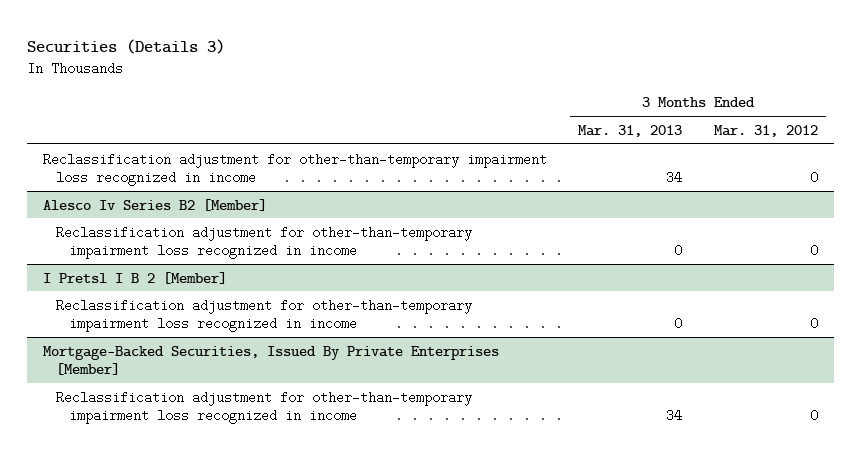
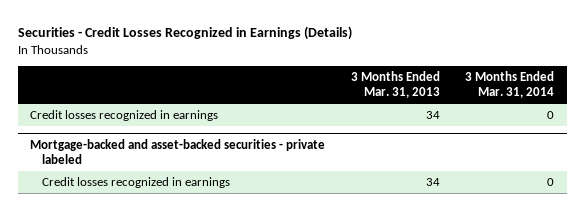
- Securities (Details 3)
+ Securities - Credit Losses Recognized in Earnings (Details)
- | 3 Months Ended Mar. 31, 2013 | 3 Months Ended Mar. 31, 2012
+ | 3 Months Ended Mar. 31, 2013 | 3 Months Ended Mar. 31, 2014
- Reclassification adjustment for other-than-temporary impairment loss recognized in income | 34 | 0
- Alesco Iv Series B2 [Member]
- Reclassification adjustment for other-than-temporary impairment loss recognized in income | 0 | 0
- I Pretsl I B 2 [Member]
- Reclassification adjustment for other-than-temporary impairment loss recognized in income | 0 | 0
- Mortgage-Backed Securities, Issued By Private Enterprises [Member]
- Reclassification adjustment for other-than-temporary impairment loss recognized in income | 34 | 0
+ Credit losses recognized in earnings | 34 | 0
+ Mortgage-backed and asset-backed securities - private labeled
+ Credit losses recognized in earnings | 34 | 0

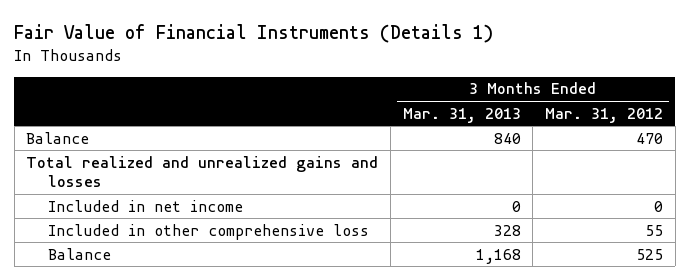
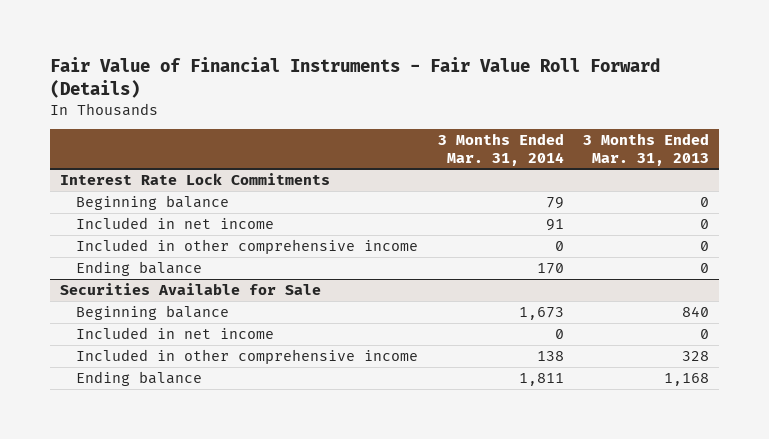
- Fair Value of Financial Instruments (Details 1)
+ Fair Value of Financial Instruments - Fair Value Roll Forward (Details)
- | 3 Months Ended Mar. 31, 2013 | 3 Months Ended Mar. 31, 2012
+ | 3 Months Ended Mar. 31, 2014 | 3 Months Ended Mar. 31, 2013
- Balance | 840 | 470
- Total realized and unrealized gains and losses
+ Interest Rate Lock Commitments
+ Beginning balance | 79 | 0
- Included in other comprehensive loss | 328 | 55
- Balance | 1,168 | 525
+ Included in other comprehensive income | 0 | 0
+ Ending balance | 170 | 0
+ Securities Available for Sale
+ Beginning balance | 1,673 | 840
+ Included in net income | 0 | 0
+ Included in other comprehensive income | 138 | 328
+ Ending balance | 1,811 | 1,168

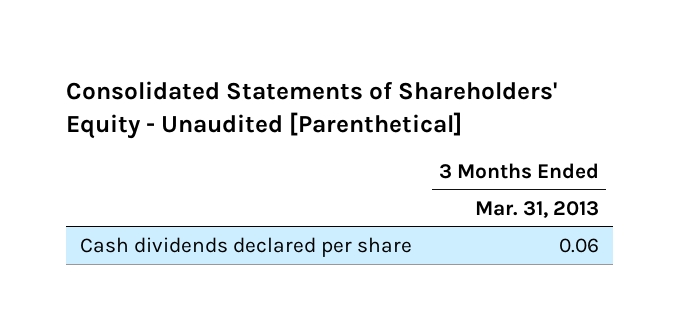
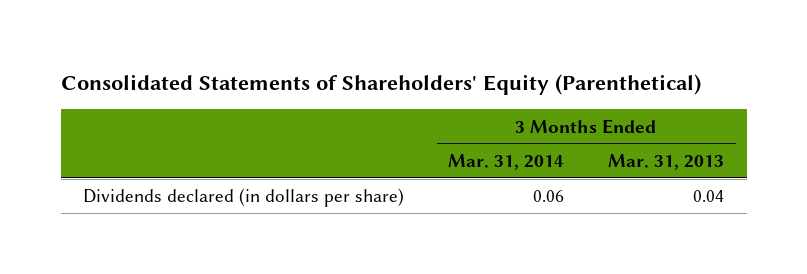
- Consolidated Statements of Shareholders' Equity - Unaudited [Parenthetical]
+ Consolidated Statements of Shareholders' Equity (Parenthetical)
- | 3 Months Ended Mar. 31, 2013
+ | 3 Months Ended Mar. 31, 2014 | 3 Months Ended Mar. 31, 2013
- Cash dividends declared per share | 0.06
+ Dividends declared (in dollars per share) | 0.06 | 0.04

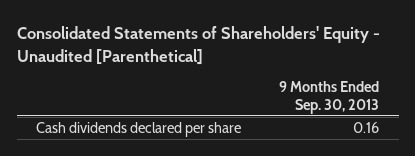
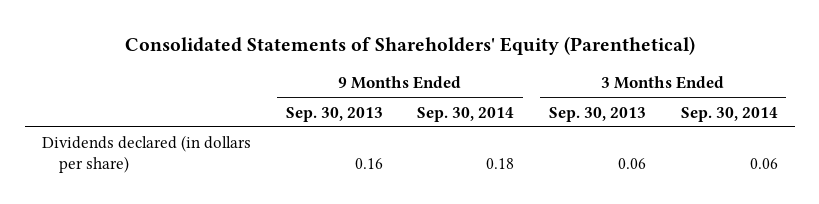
- Consolidated Statements of Shareholders' Equity - Unaudited [Parenthetical]
+ Consolidated Statements of Shareholders' Equity (Parenthetical)
- | 9 Months Ended Sep. 30, 2013
+ | 9 Months Ended Sep. 30, 2013 | 9 Months Ended Sep. 30, 2014 | 3 Months Ended Sep. 30, 2013 | 3 Months Ended Sep. 30, 2014
- Cash dividends declared per share | 0.16
+ Dividends declared (in dollars per share) | 0.16 | 0.18 | 0.06 | 0.06

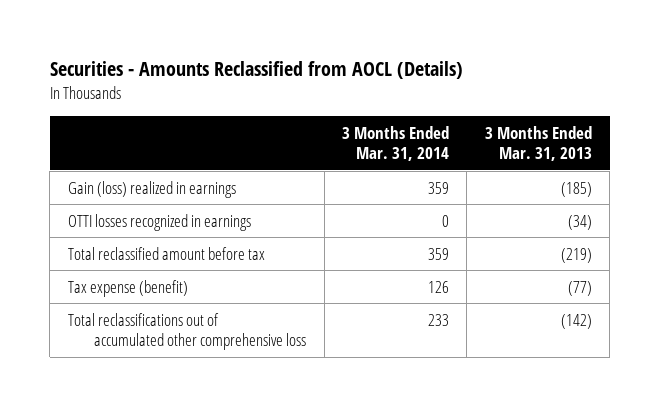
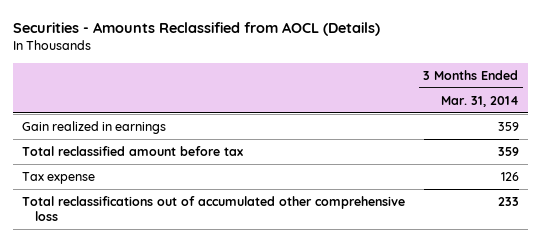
- | 3 Months Ended Mar. 31, 2014 | 3 Months Ended Mar. 31, 2013
+ | 3 Months Ended Mar. 31, 2014
- Gain (loss) realized in earnings | 359 | (185)
- OTTI losses recognized in earnings | 0 | (34)
+ Gain realized in earnings | 359
- Tax expense (benefit) | 126 | (77)
+ Tax expense | 126

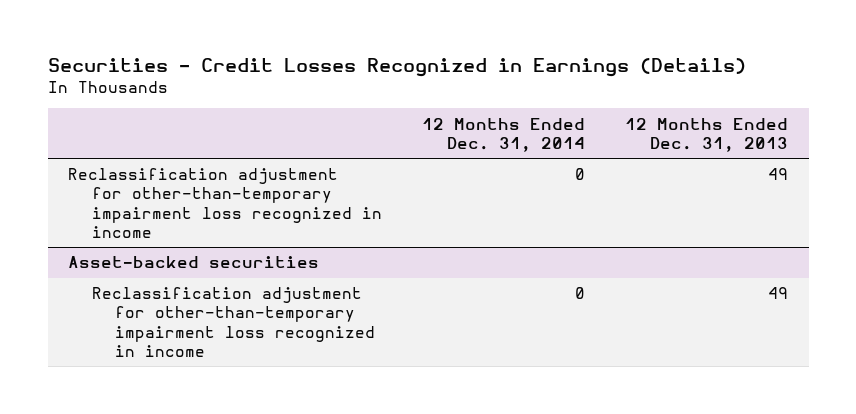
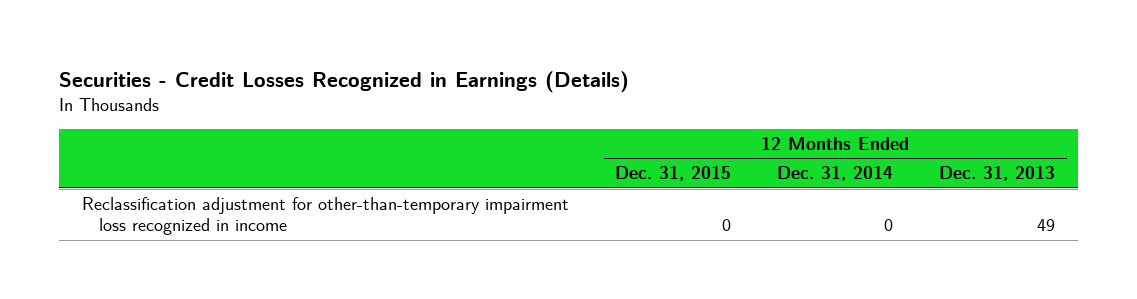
- | 12 Months Ended Dec. 31, 2014 | 12 Months Ended Dec. 31, 2013
+ | 12 Months Ended Dec. 31, 2015 | 12 Months Ended Dec. 31, 2014 | 12 Months Ended Dec. 31, 2013
- Asset-backed securities
- Reclassification adjustment for other-than-temporary impairment loss recognized in income | 0 | 49

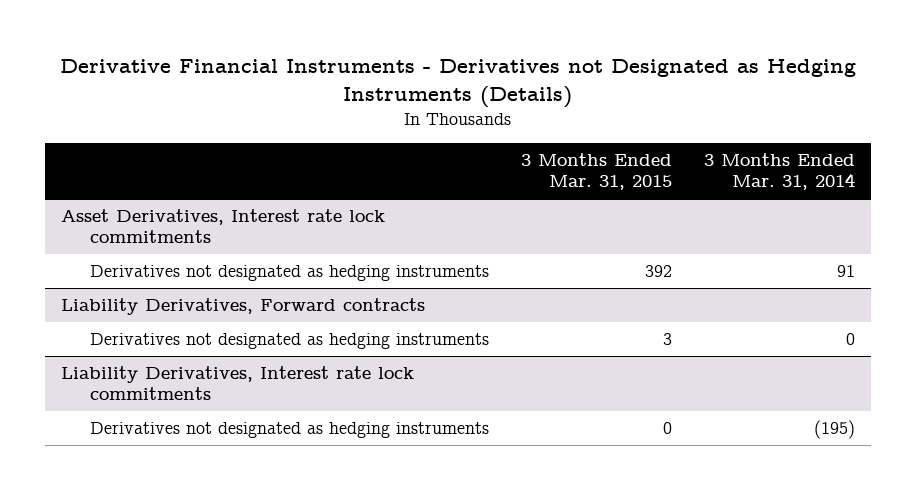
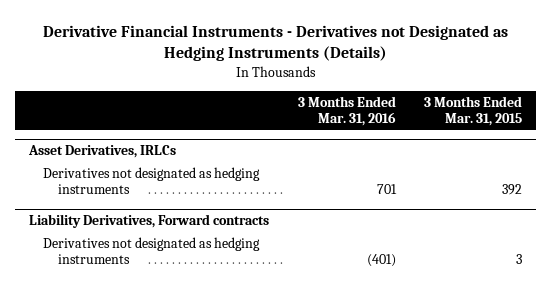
- | 3 Months Ended Mar. 31, 2015 | 3 Months Ended Mar. 31, 2014
+ | 3 Months Ended Mar. 31, 2016 | 3 Months Ended Mar. 31, 2015
- Asset Derivatives, Interest rate lock commitments
+ Asset Derivatives, IRLCs
- Liability Derivatives, Interest rate lock commitments
- Derivatives not designated as hedging instruments | 0 | (195)

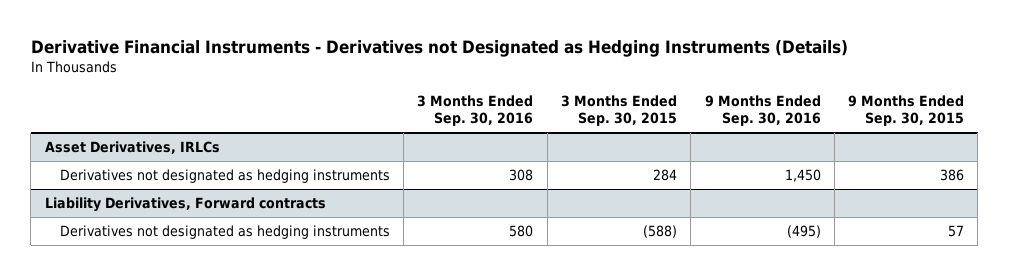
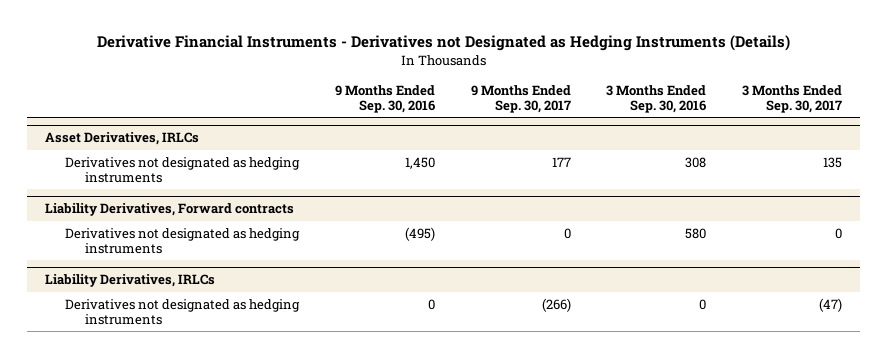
- | 3 Months Ended Sep. 30, 2016 | 3 Months Ended Sep. 30, 2015 | 9 Months Ended Sep. 30, 2016 | 9 Months Ended Sep. 30, 2015
+ | 9 Months Ended Sep. 30, 2016 | 9 Months Ended Sep. 30, 2017 | 3 Months Ended Sep. 30, 2016 | 3 Months Ended Sep. 30, 2017
+ Liability Derivatives, IRLCs
+ Derivatives not designated as hedging instruments | 0 | (266) | 0 | (47)

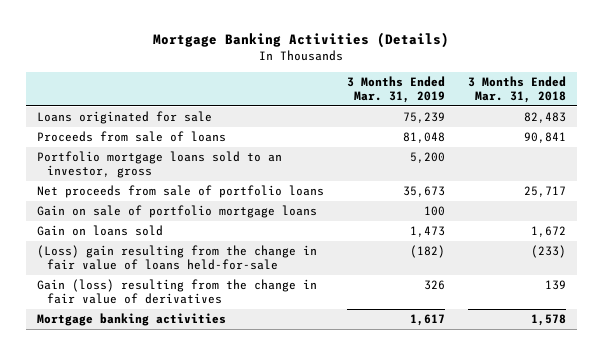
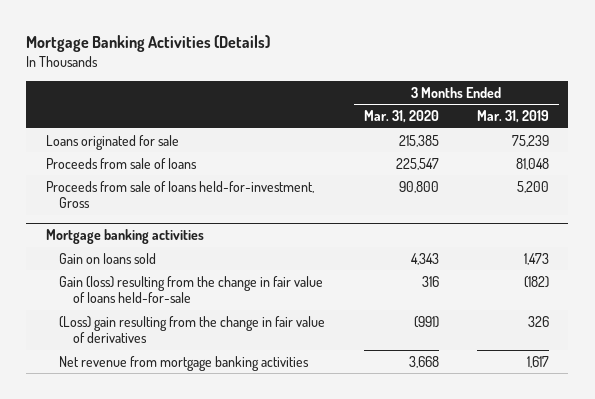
- | 3 Months Ended Mar. 31, 2019 | 3 Months Ended Mar. 31, 2018
+ | 3 Months Ended Mar. 31, 2020 | 3 Months Ended Mar. 31, 2019
- Portfolio mortgage loans sold to an investor, gross | 5,200 |
- Net proceeds from sale of portfolio loans | 35,673 | 25,717
- Gain on sale of portfolio mortgage loans | 100 |
+ Proceeds from sale of loans held-for-investment, Gross | 90,800 | 5,200
+ Mortgage banking activities
- (Loss) gain resulting from the change in fair value of loans held-for-sale | (182) | (233)
- Gain (loss) resulting from the change in fair value of derivatives | 326 | 139
- Mortgage banking activities | 1,617 | 1,578
+ Gain (loss) resulting from the change in fair value of loans held-for-sale | 316 | (182)
+ (Loss) gain resulting from the change in fair value of derivatives | (991) | 326
+ Net revenue from mortgage banking activities | 3,668 | 1,617

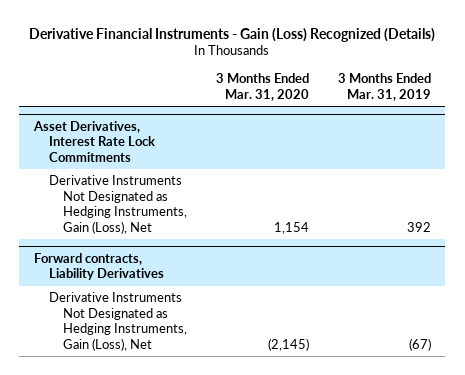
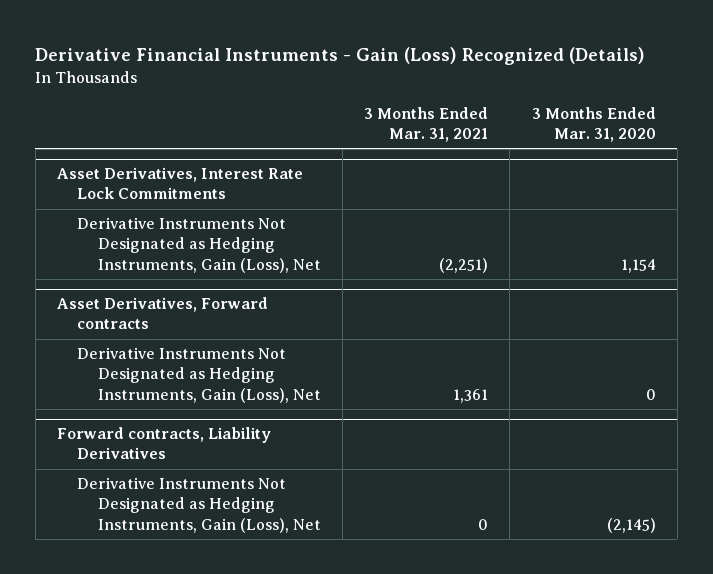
- | 3 Months Ended Mar. 31, 2020 | 3 Months Ended Mar. 31, 2019
+ | 3 Months Ended Mar. 31, 2021 | 3 Months Ended Mar. 31, 2020
+ Asset Derivatives, Forward contracts
+ Derivative Instruments Not Designated as Hedging Instruments, Gain (Loss), Net | 1,361 | 0

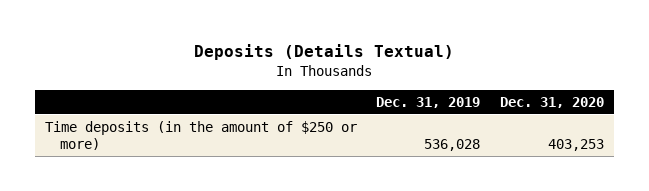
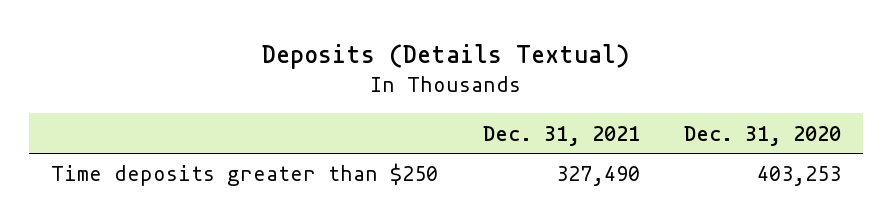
- | Dec. 31, 2019 | Dec. 31, 2020
+ | Dec. 31, 2021 | Dec. 31, 2020
- Time deposits (in the amount of $250 or more) | 536,028 | 403,253
+ Time deposits greater than $250 | 327,490 | 403,253

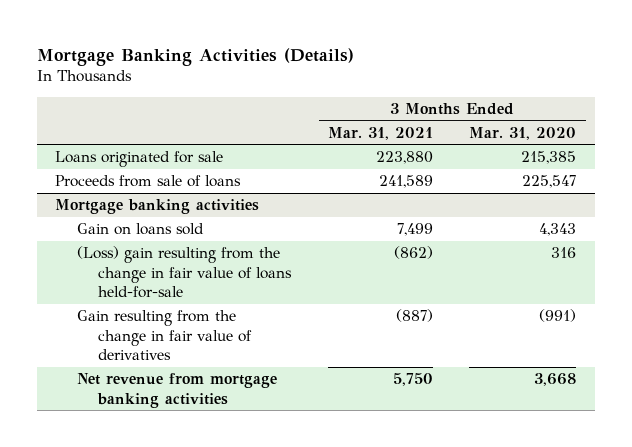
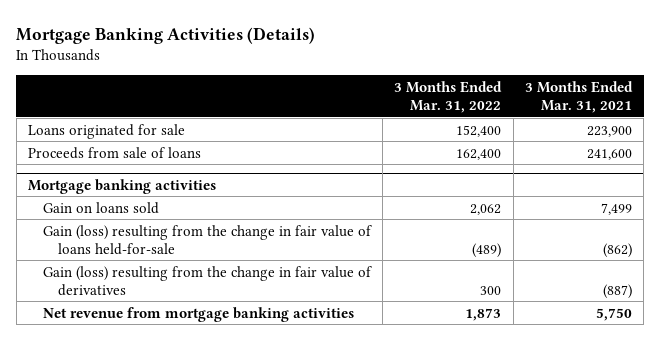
- | 3 Months Ended Mar. 31, 2021 | 3 Months Ended Mar. 31, 2020
+ | 3 Months Ended Mar. 31, 2022 | 3 Months Ended Mar. 31, 2021
- Loans originated for sale | 223,880 | 215,385
- Proceeds from sale of loans | 241,589 | 225,547
+ Loans originated for sale | 152,400 | 223,900
+ Proceeds from sale of loans | 162,400 | 241,600
@ Mortgage banking activities
- (Loss) gain resulting from the change in fair value of loans held-for-sale | (862) | 316
- Gain resulting from the change in fair value of derivatives | (887) | (991)
+ Gain (loss) resulting from the change in fair value of loans held-for-sale | (489) | (862)
+ Gain (loss) resulting from the change in fair value of derivatives | 300 | (887)

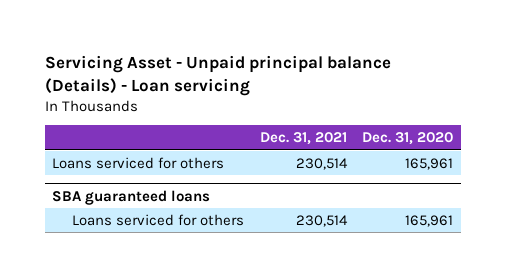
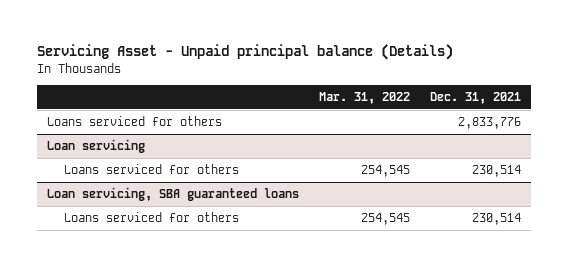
- Servicing Asset - Unpaid principal balance (Details) - Loan servicing
+ Servicing Asset - Unpaid principal balance (Details)
- | Dec. 31, 2021 | Dec. 31, 2020
+ | Mar. 31, 2022 | Dec. 31, 2021
+ Loans serviced for others | | 2,833,776
+ Loan servicing
- SBA guaranteed loans
+ Loan servicing, SBA guaranteed loans

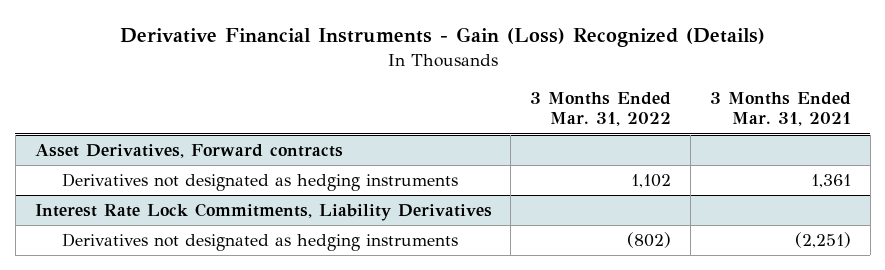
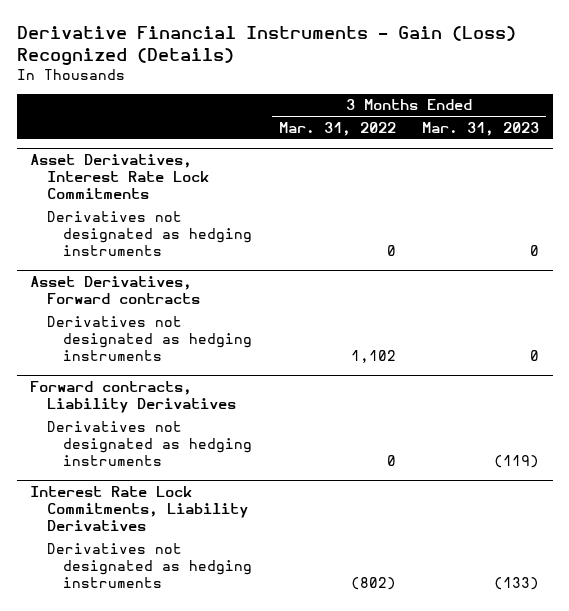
- | 3 Months Ended Mar. 31, 2022 | 3 Months Ended Mar. 31, 2021
+ | 3 Months Ended Mar. 31, 2022 | 3 Months Ended Mar. 31, 2023
+ Asset Derivatives, Interest Rate Lock Commitments
+ Derivatives not designated as hedging instruments | 0 | 0
+ Forward contracts, Liability Derivatives
+ Derivatives not designated as hedging instruments | 0 | (119)

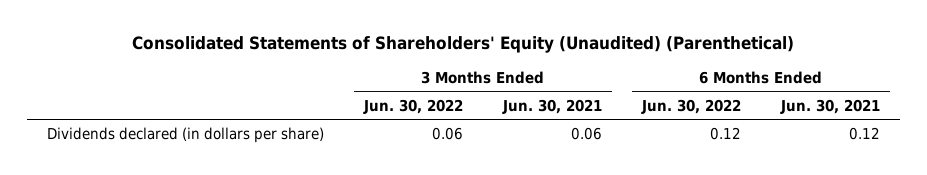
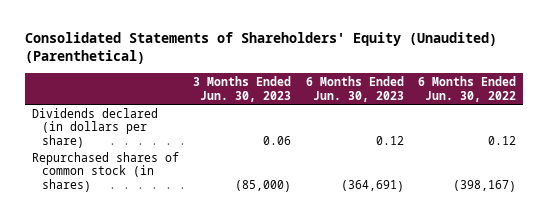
- | 3 Months Ended Jun. 30, 2022 | 3 Months Ended Jun. 30, 2021 | 6 Months Ended Jun. 30, 2022 | 6 Months Ended Jun. 30, 2021
+ | 3 Months Ended Jun. 30, 2023 | 6 Months Ended Jun. 30, 2023 | 6 Months Ended Jun. 30, 2022
+ Repurchased shares of common stock (in shares) | (85,000) | (364,691) | (398,167)

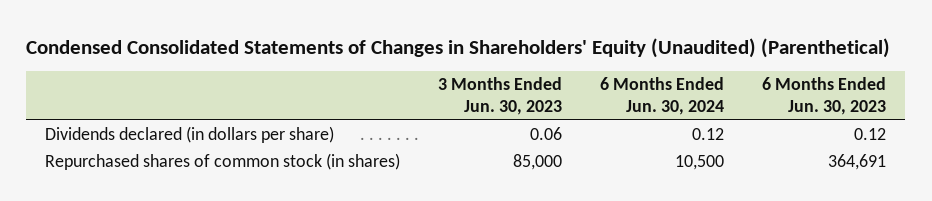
- Consolidated Statements of Shareholders' Equity (Unaudited) (Parenthetical)
+ Condensed Consolidated Statements of Changes in Shareholders' Equity (Unaudited) (Parenthetical)
- | 3 Months Ended Jun. 30, 2023 | 6 Months Ended Jun. 30, 2023 | 6 Months Ended Jun. 30, 2022
+ | 3 Months Ended Jun. 30, 2023 | 6 Months Ended Jun. 30, 2024 | 6 Months Ended Jun. 30, 2023
- Repurchased shares of common stock (in shares) | (85,000) | (364,691) | (398,167)
+ Repurchased shares of common stock (in shares) | 85,000 | 10,500 | 364,691

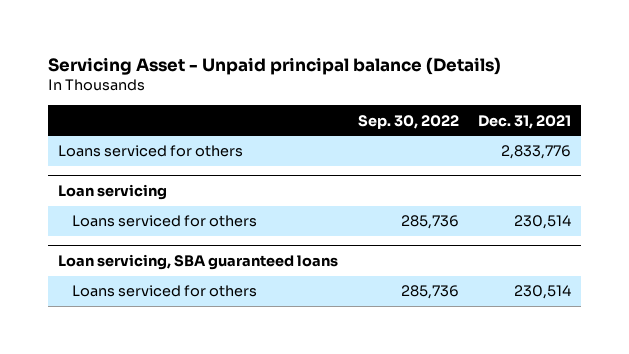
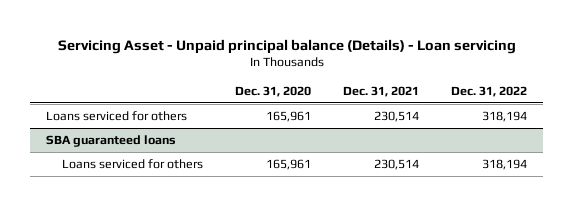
- Servicing Asset - Unpaid principal balance (Details)
+ Servicing Asset - Unpaid principal balance (Details) - Loan servicing
- | Sep. 30, 2022 | Dec. 31, 2021
+ | Dec. 31, 2020 | Dec. 31, 2021 | Dec. 31, 2022
- Loans serviced for others | | 2,833,776
- Loan servicing
- Loan servicing, SBA guaranteed loans
+ SBA guaranteed loans

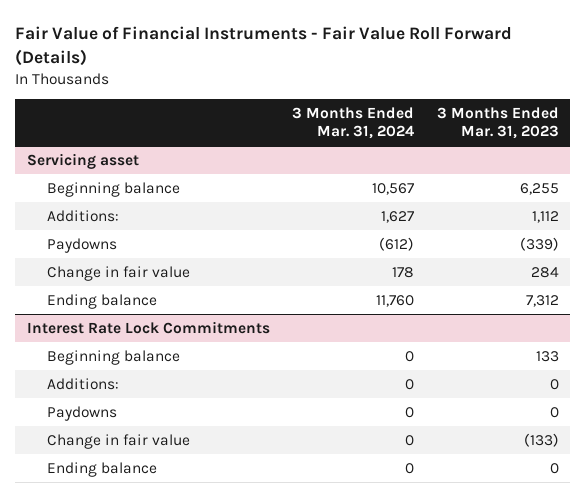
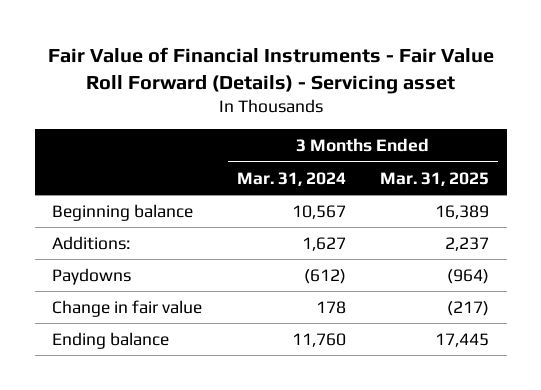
- Fair Value of Financial Instruments - Fair Value Roll Forward (Details)
+ Fair Value of Financial Instruments - Fair Value Roll Forward (Details) - Servicing asset
- | 3 Months Ended Mar. 31, 2024 | 3 Months Ended Mar. 31, 2023
+ | 3 Months Ended Mar. 31, 2024 | 3 Months Ended Mar. 31, 2025
- Servicing asset
- Interest Rate Lock Commitments
- Beginning balance | 0 | 133
- Additions: | 0 | 0
- Paydowns | 0 | 0
- Change in fair value | 0 | (133)
- Ending balance | 0 | 0

